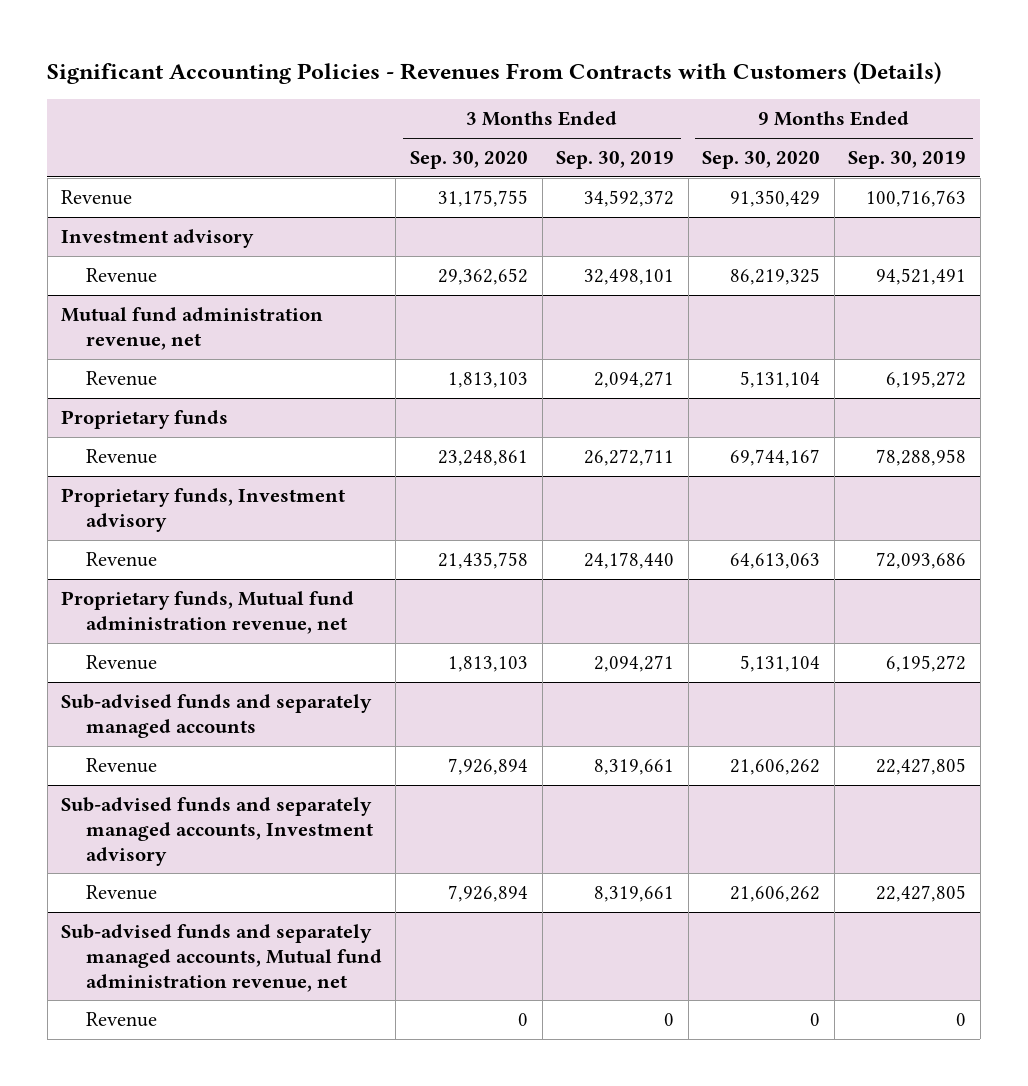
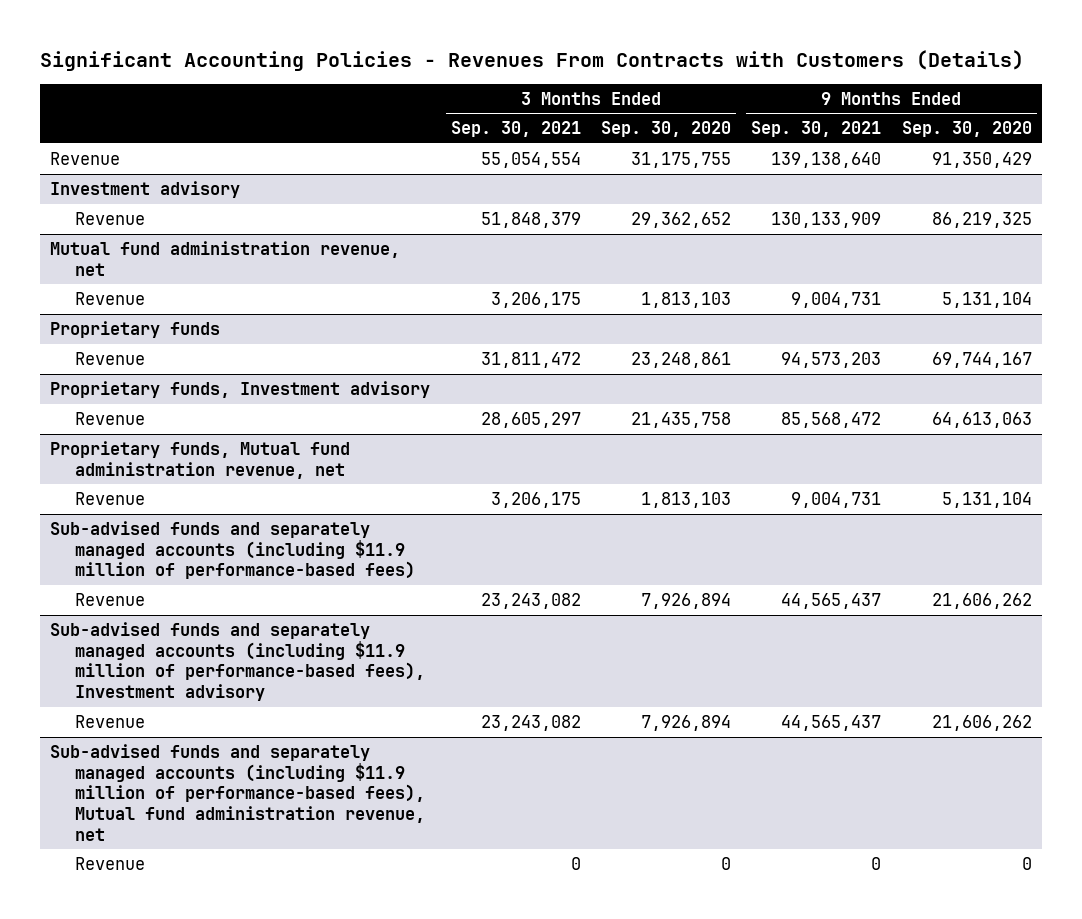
- | 3 Months Ended Sep. 30, 2020 | 3 Months Ended Sep. 30, 2019 | 9 Months Ended Sep. 30, 2020 | 9 Months Ended Sep. 30, 2019
+ | 3 Months Ended Sep. 30, 2021 | 3 Months Ended Sep. 30, 2020 | 9 Months Ended Sep. 30, 2021 | 9 Months Ended Sep. 30, 2020
- Sub-advised funds and separately managed accounts
+ Sub-advised funds and separately managed accounts (including $11.9 million of performance-based fees)
- Sub-advised funds and separately managed accounts, Investment advisory
+ Sub-advised funds and separately managed accounts (including $11.9 million of performance-based fees), Investment advisory
- Sub-advised funds and separately managed accounts, Mutual fund administration revenue, net
+ Sub-advised funds and separately managed accounts (including $11.9 million of performance-based fees), Mutual fund administration revenue, net

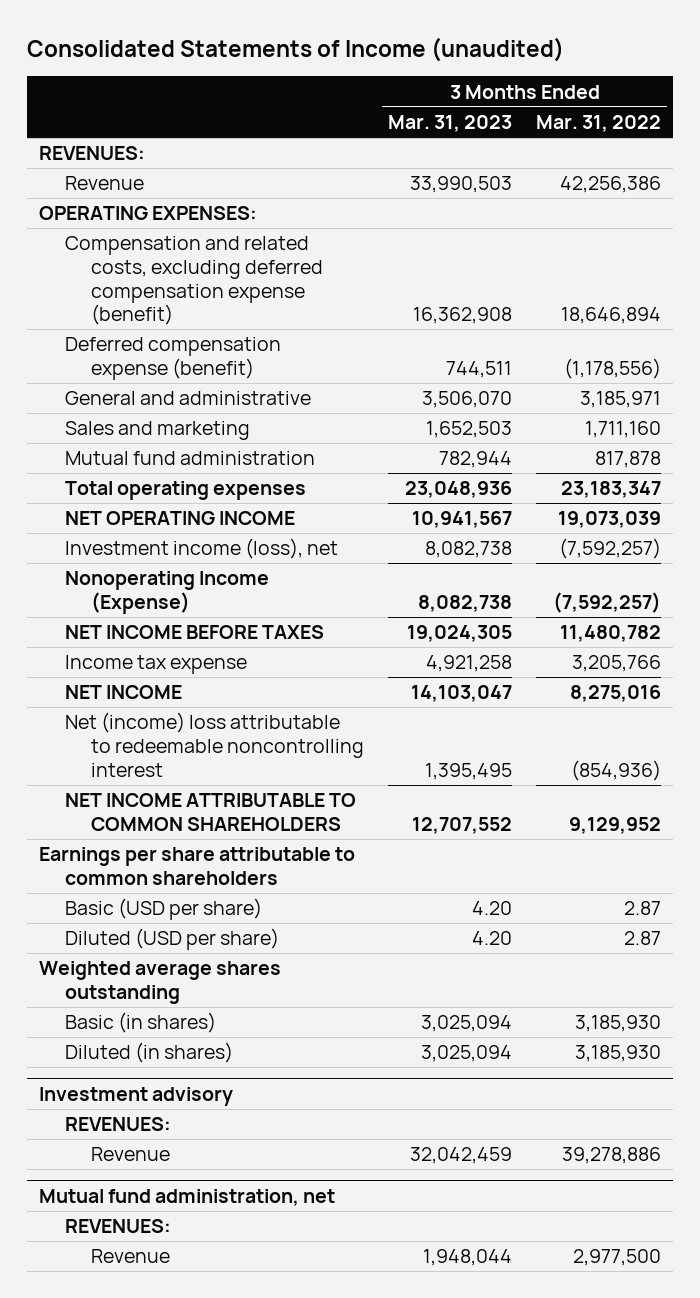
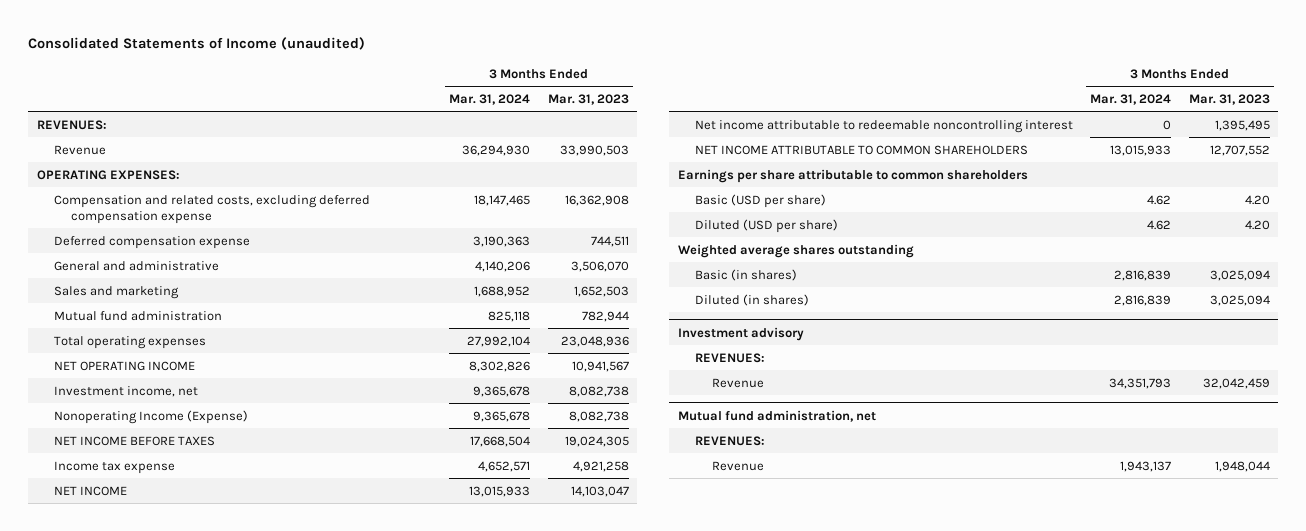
- | 3 Months Ended Mar. 31, 2023 | 3 Months Ended Mar. 31, 2022
+ | 3 Months Ended Mar. 31, 2024 | 3 Months Ended Mar. 31, 2023
- Compensation and related costs, excluding deferred compensation expense (benefit) | 16,362,908 | 18,646,894
- Deferred compensation expense (benefit) | 744,511 | (1,178,556)
+ Compensation and related costs, excluding deferred compensation expense | 18,147,465 | 16,362,908
+ Deferred compensation expense | 3,190,363 | 744,511
- Investment income (loss), net | 8,082,738 | (7,592,257)
+ Investment income, net | 9,365,678 | 8,082,738
- Net (income) loss attributable to redeemable noncontrolling interest | 1,395,495 | (854,936)
+ Net income attributable to redeemable noncontrolling interest | 0 | 1,395,495

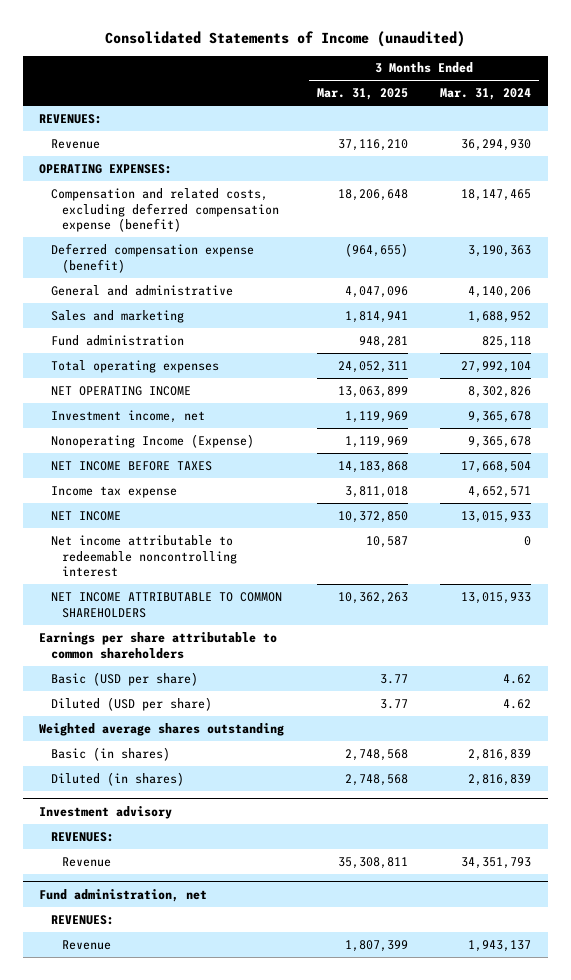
- | 3 Months Ended Mar. 31, 2024 | 3 Months Ended Mar. 31, 2023
+ | 3 Months Ended Mar. 31, 2025 | 3 Months Ended Mar. 31, 2024
- Compensation and related costs, excluding deferred compensation expense | 18,147,465 | 16,362,908
- Deferred compensation expense | 3,190,363 | 744,511
+ Compensation and related costs, excluding deferred compensation expense (benefit) | 18,206,648 | 18,147,465
+ Deferred compensation expense (benefit) | (964,655) | 3,190,363
- Mutual fund administration | 825,118 | 782,944
+ Fund administration | 948,281 | 825,118
- Mutual fund administration, net
+ Fund administration, net

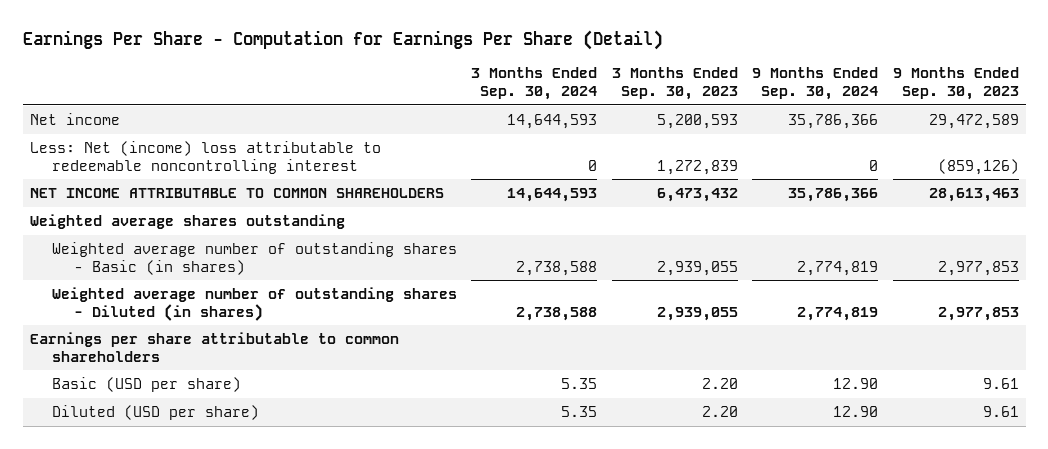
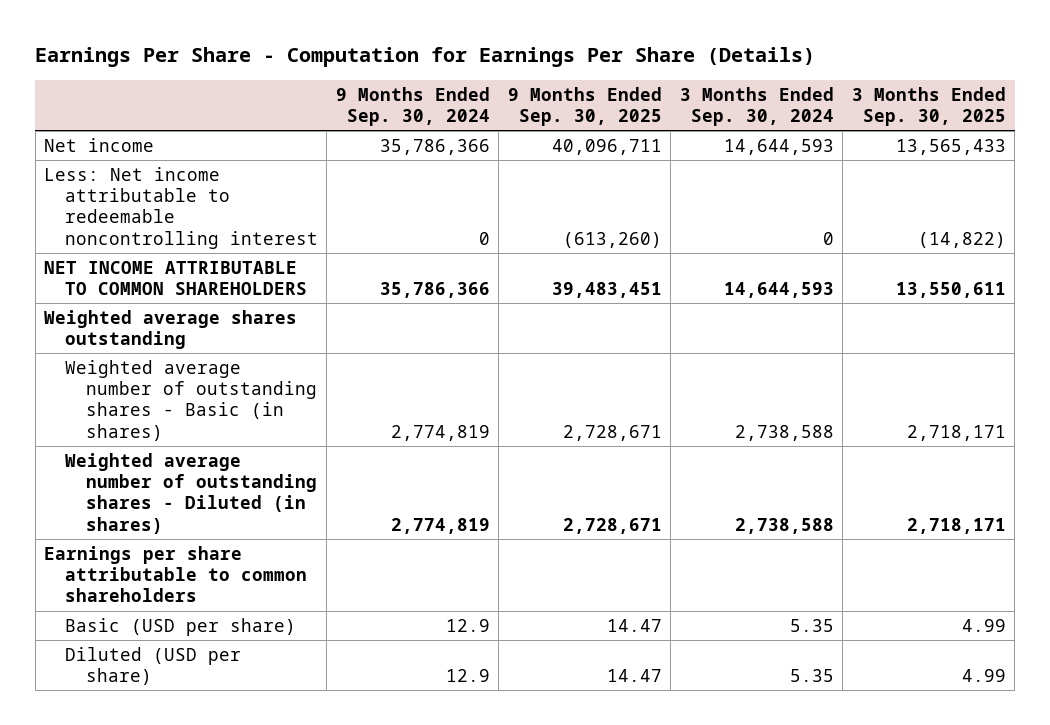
- Earnings Per Share - Computation for Earnings Per Share (Detail)
+ Earnings Per Share - Computation for Earnings Per Share (Details)
- | 3 Months Ended Sep. 30, 2024 | 3 Months Ended Sep. 30, 2023 | 9 Months Ended Sep. 30, 2024 | 9 Months Ended Sep. 30, 2023
+ | 9 Months Ended Sep. 30, 2024 | 9 Months Ended Sep. 30, 2025 | 3 Months Ended Sep. 30, 2024 | 3 Months Ended Sep. 30, 2025
- Less: Net (income) loss attributable to redeemable noncontrolling interest | 0 | 1,272,839 | 0 | (859,126)
+ Less: Net income attributable to redeemable noncontrolling interest | 0 | (613,260) | 0 | (14,822)
- Basic (USD per share) | 5.35 | 2.20 | 12.90 | 9.61
- Diluted (USD per share) | 5.35 | 2.20 | 12.90 | 9.61
+ Basic (USD per share) | 12.9 | 14.47 | 5.35 | 4.99
+ Diluted (USD per share) | 12.9 | 14.47 | 5.35 | 4.99

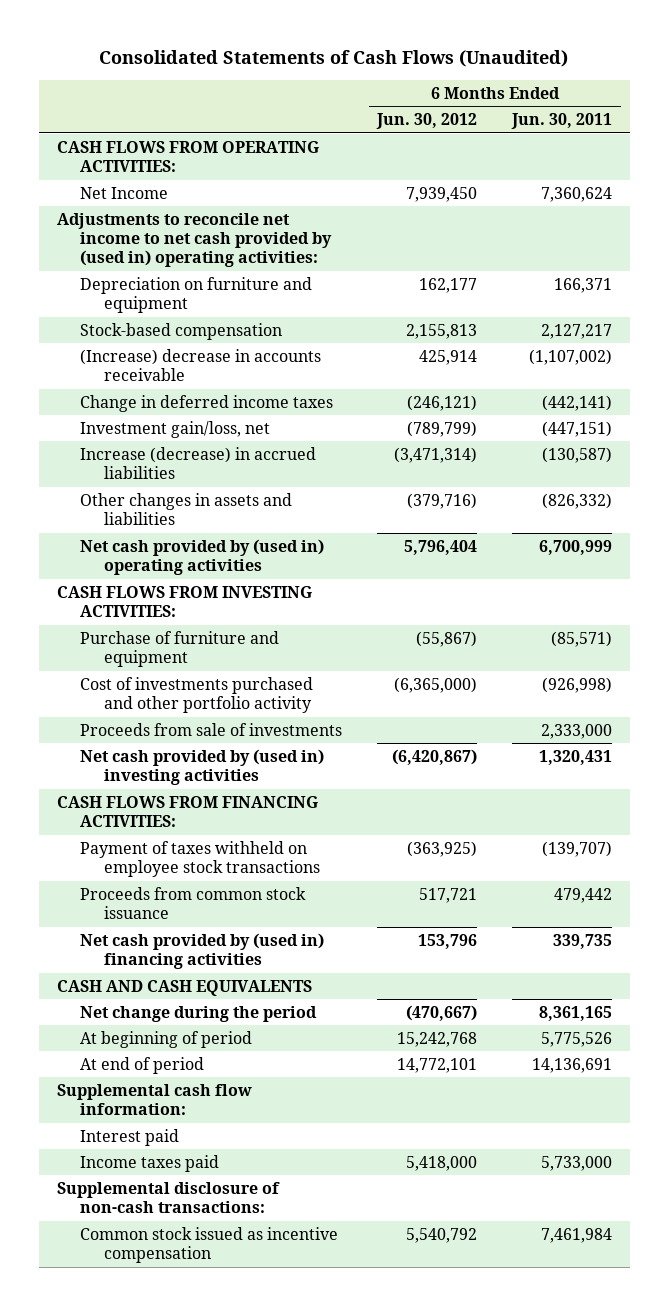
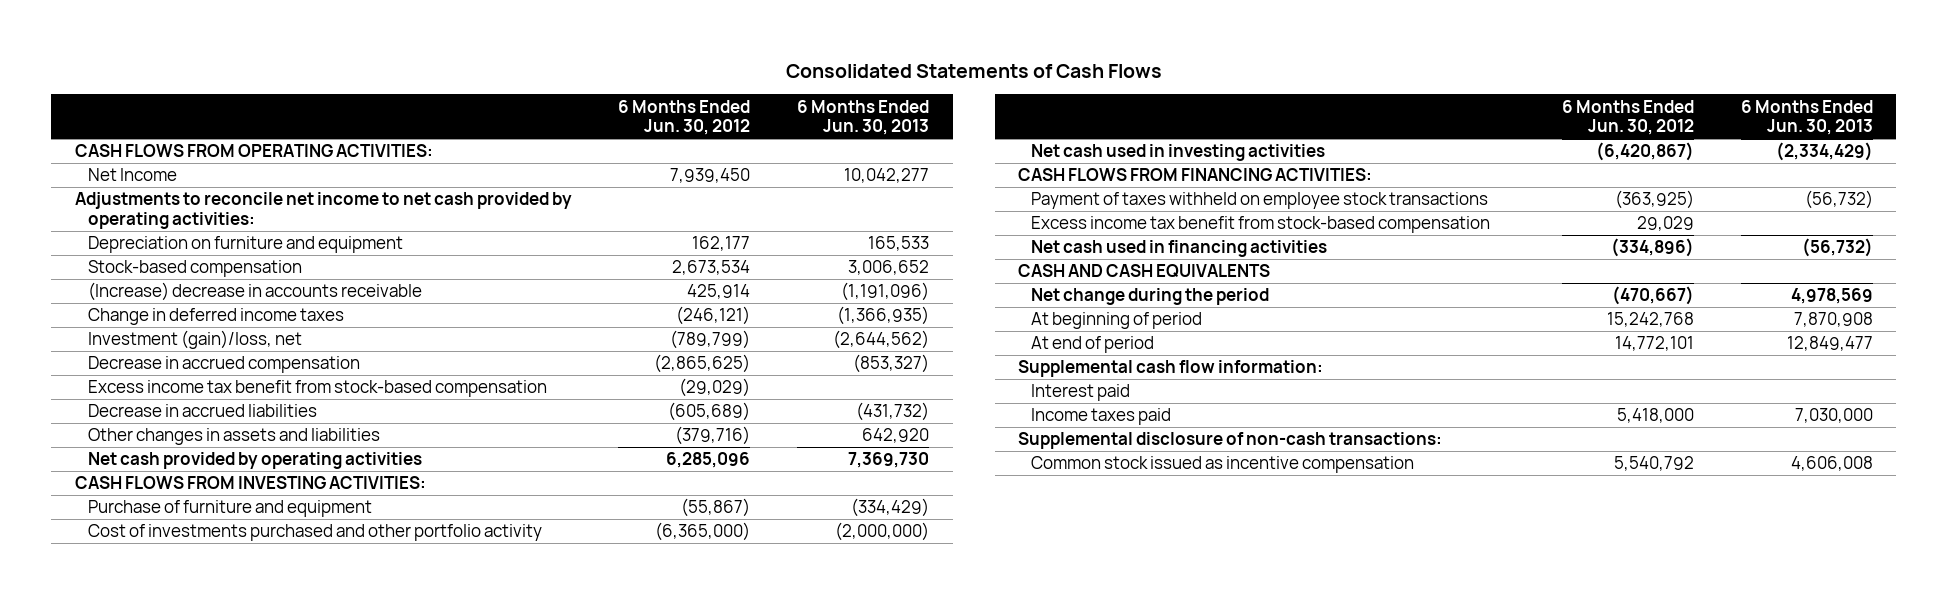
- Consolidated Statements of Cash Flows (Unaudited)
+ Consolidated Statements of Cash Flows
- | 6 Months Ended Jun. 30, 2012 | 6 Months Ended Jun. 30, 2011
+ | 6 Months Ended Jun. 30, 2012 | 6 Months Ended Jun. 30, 2013
- Adjustments to reconcile net income to net cash provided by (used in) operating activities:
+ Adjustments to reconcile net income to net cash provided by operating activities:
- Stock-based compensation | 2,155,813 | 2,127,217
+ Stock-based compensation | 2,673,534 | 3,006,652
- Investment gain/loss, net | (789,799) | (447,151)
- Increase (decrease) in accrued liabilities | (3,471,314) | (130,587)
+ Investment (gain)/loss, net | (789,799) | (2,644,562)
+ Decrease in accrued compensation | (2,865,625) | (853,327)
+ Excess income tax benefit from stock-based compensation | (29,029) |
+ Decrease in accrued liabilities | (605,689) | (431,732)
- Net cash provided by (used in) operating activities | 5,796,404 | 6,700,999
+ Net cash provided by operating activities | 6,285,096 | 7,369,730
- Proceeds from sale of investments | | 2,333,000
- Net cash provided by (used in) investing activities | (6,420,867) | 1,320,431
+ Net cash used in investing activities | (6,420,867) | (2,334,429)
- Proceeds from common stock issuance | 517,721 | 479,442
- Net cash provided by (used in) financing activities | 153,796 | 339,735
+ Excess income tax benefit from stock-based compensation | 29,029 |
+ Net cash used in financing activities | (334,896) | (56,732)

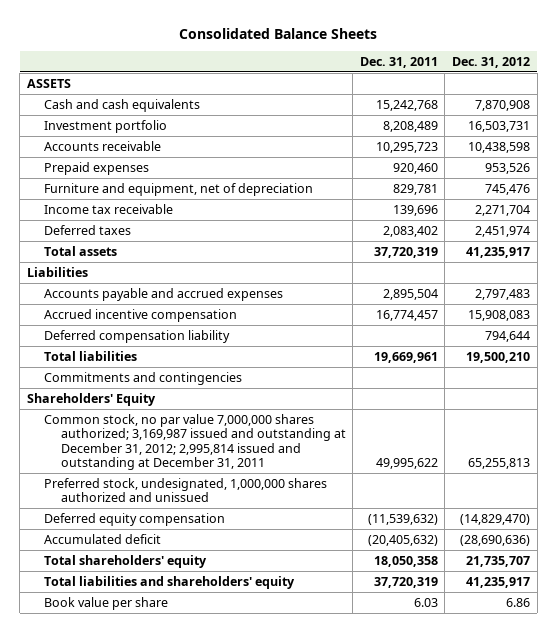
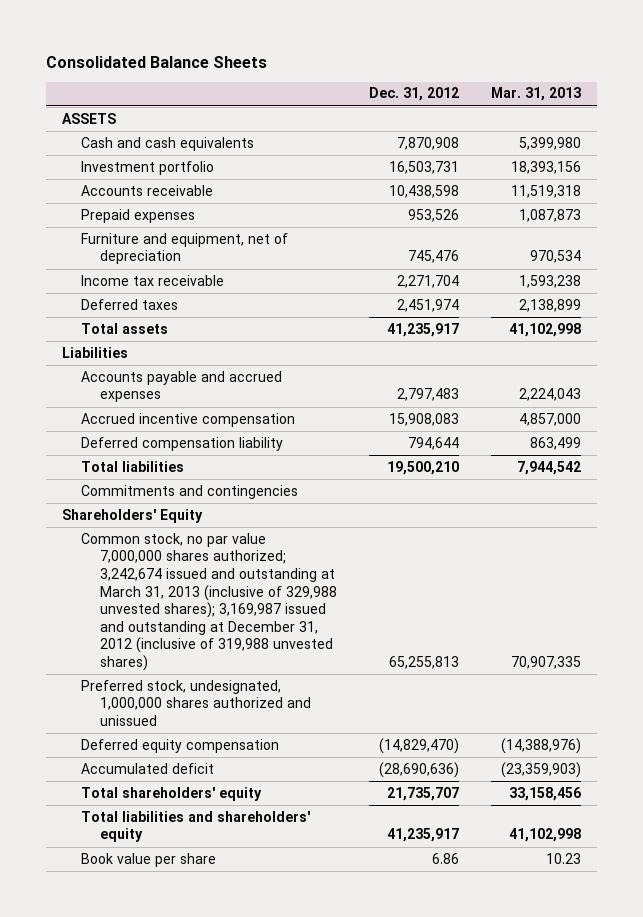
- | Dec. 31, 2011 | Dec. 31, 2012
+ | Dec. 31, 2012 | Mar. 31, 2013
- Common stock, no par value 7,000,000 shares authorized; 3,169,987 issued and outstanding at December 31, 2012; 2,995,814 issued and outstanding at December 31, 2011 | 49,995,622 | 65,255,813
+ Common stock, no par value 7,000,000 shares authorized; 3,242,674 issued and outstanding at March 31, 2013 (inclusive of 329,988 unvested shares); 3,169,987 issued and outstanding at December 31, 2012 (inclusive of 319,988 unvested shares) | 65,255,813 | 70,907,335

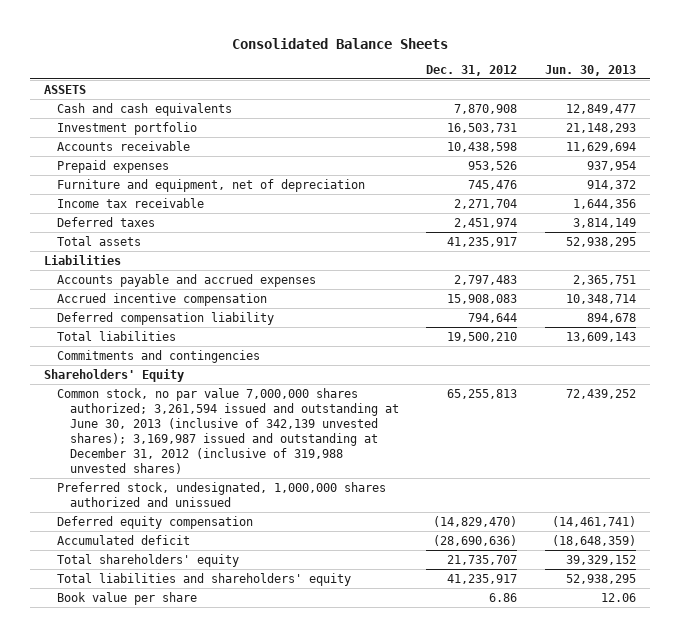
- | Dec. 31, 2012 | Mar. 31, 2013
+ | Dec. 31, 2012 | Jun. 30, 2013
- Common stock, no par value 7,000,000 shares authorized; 3,242,674 issued and outstanding at March 31, 2013 (inclusive of 329,988 unvested shares); 3,169,987 issued and outstanding at December 31, 2012 (inclusive of 319,988 unvested shares) | 65,255,813 | 70,907,335
+ Common stock, no par value 7,000,000 shares authorized; 3,261,594 issued and outstanding at June 30, 2013 (inclusive of 342,139 unvested shares); 3,169,987 issued and outstanding at December 31, 2012 (inclusive of 319,988 unvested shares) | 65,255,813 | 72,439,252

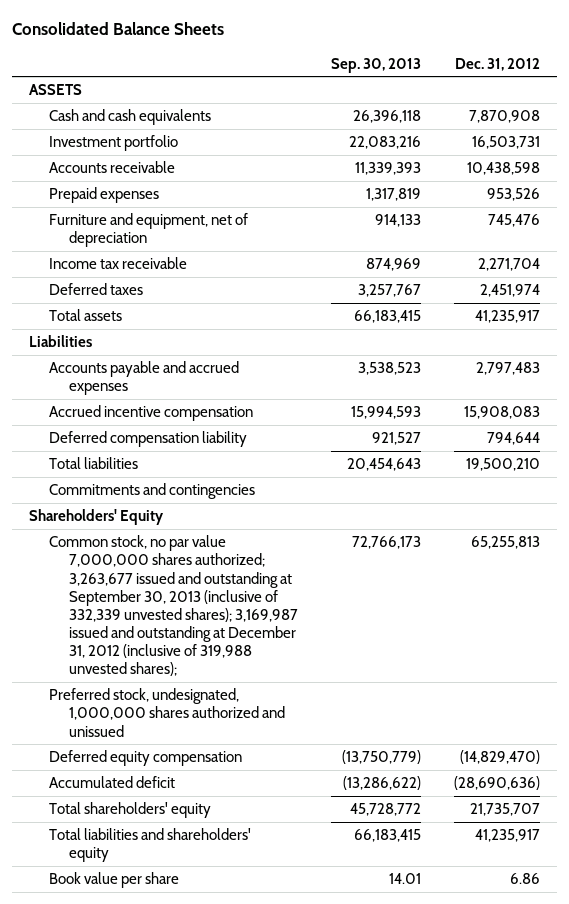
- | Dec. 31, 2012 | Jun. 30, 2013
+ | Sep. 30, 2013 | Dec. 31, 2012
- Common stock, no par value 7,000,000 shares authorized; 3,261,594 issued and outstanding at June 30, 2013 (inclusive of 342,139 unvested shares); 3,169,987 issued and outstanding at December 31, 2012 (inclusive of 319,988 unvested shares) | 65,255,813 | 72,439,252
+ Common stock, no par value 7,000,000 shares authorized; 3,263,677 issued and outstanding at September 30, 2013 (inclusive of 332,339 unvested shares); 3,169,987 issued and outstanding at December 31, 2012 (inclusive of 319,988 unvested shares); | 72,766,173 | 65,255,813

